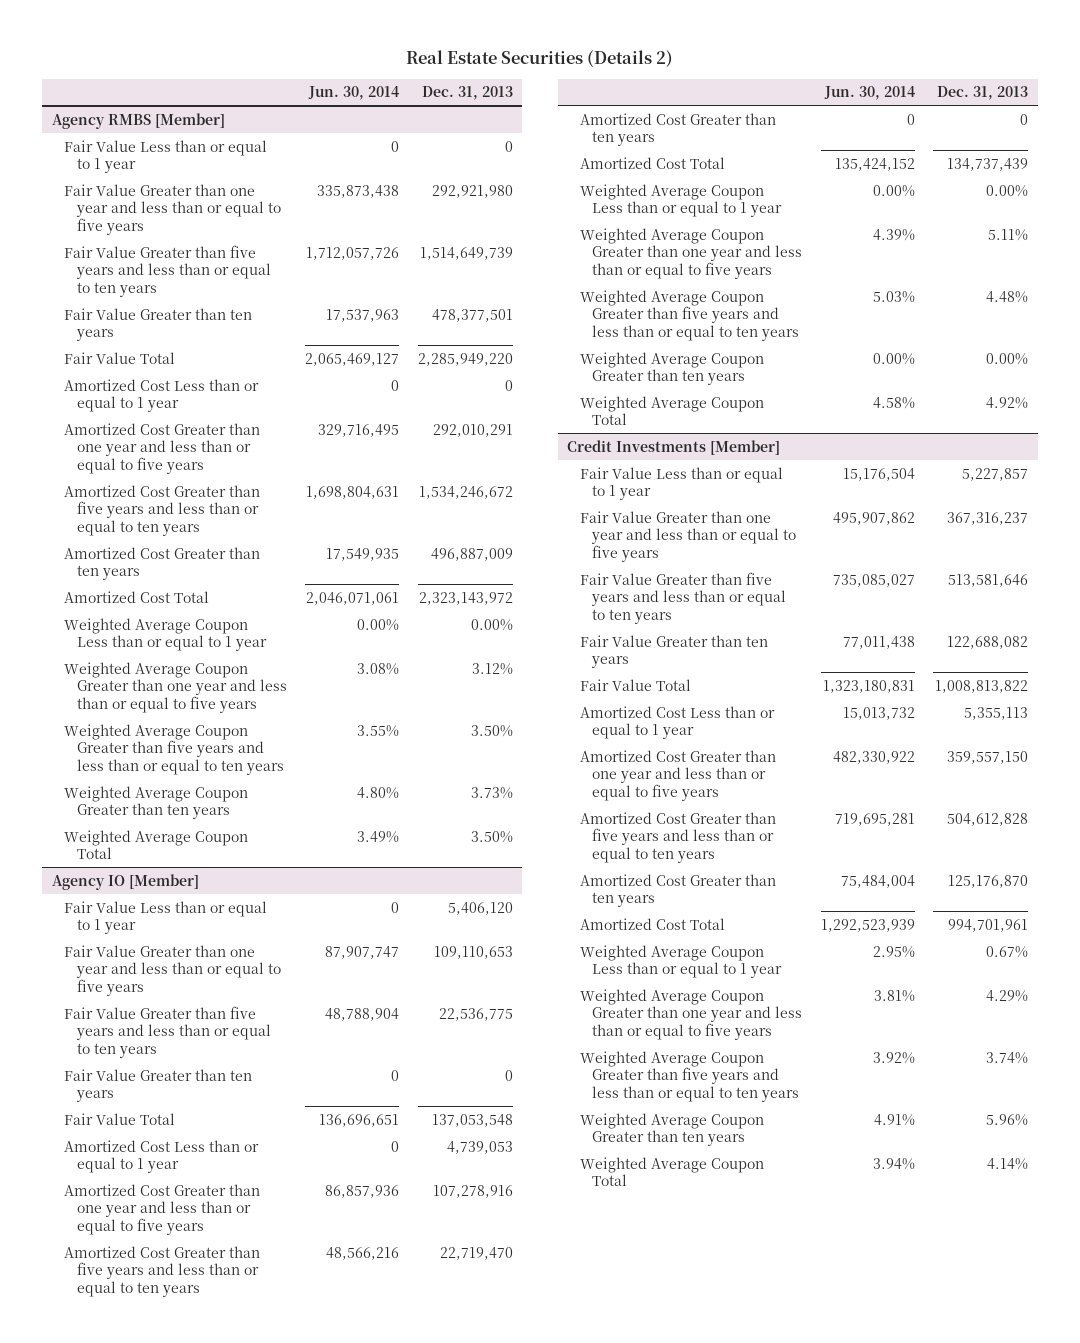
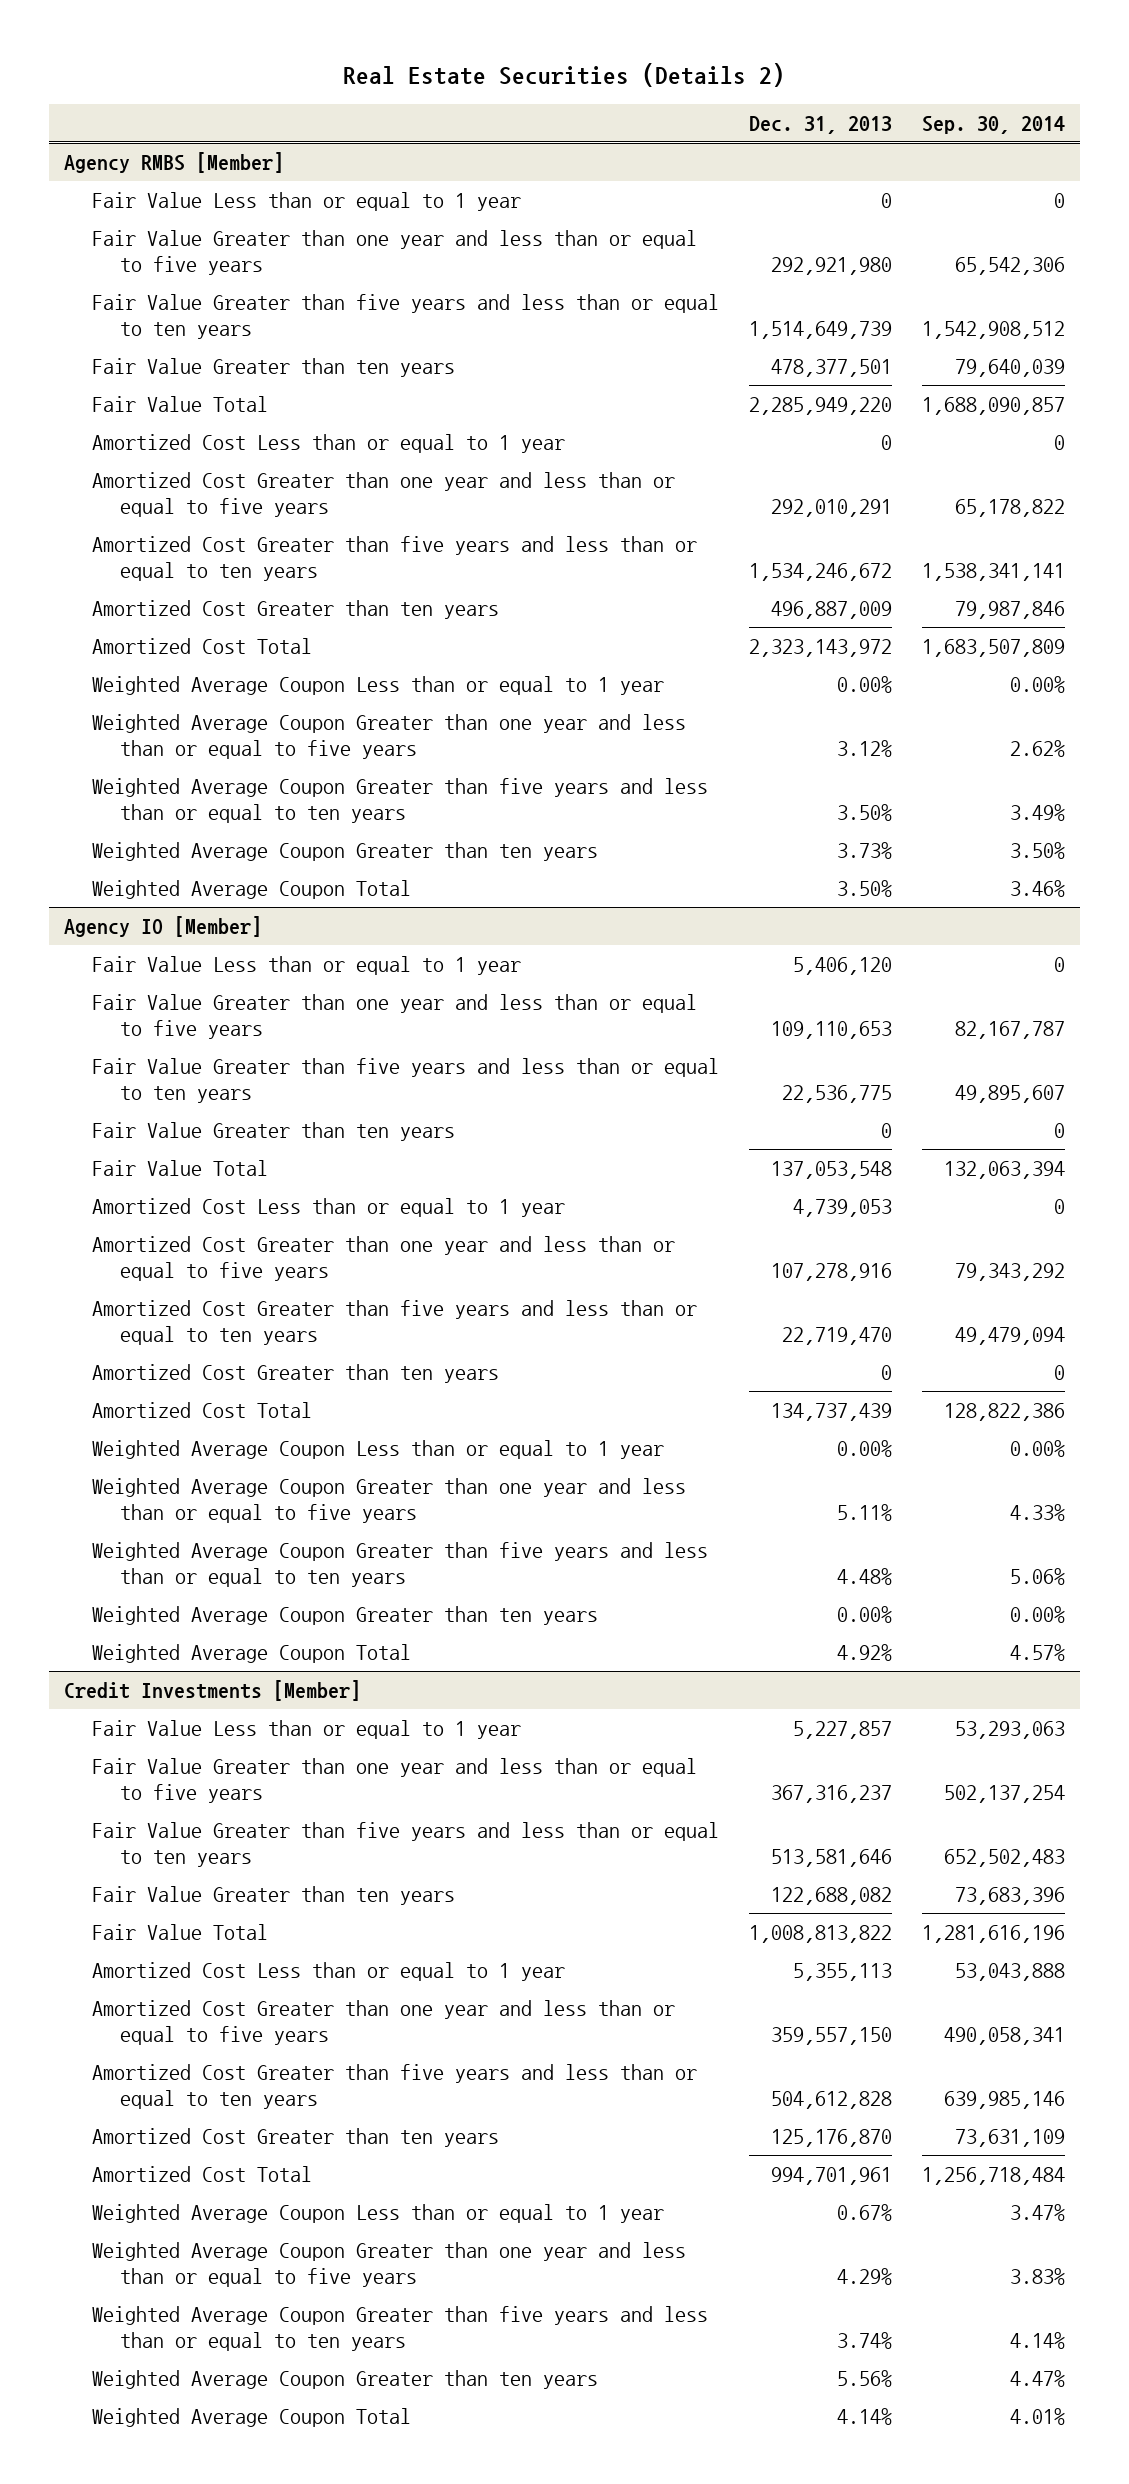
- | Jun. 30, 2014 | Dec. 31, 2013
+ | Dec. 31, 2013 | Sep. 30, 2014
@ Credit Investments [Member]
- Weighted Average Coupon Greater than ten years | 4.91% | 5.96%
+ Weighted Average Coupon Greater than ten years | 5.56% | 4.47%

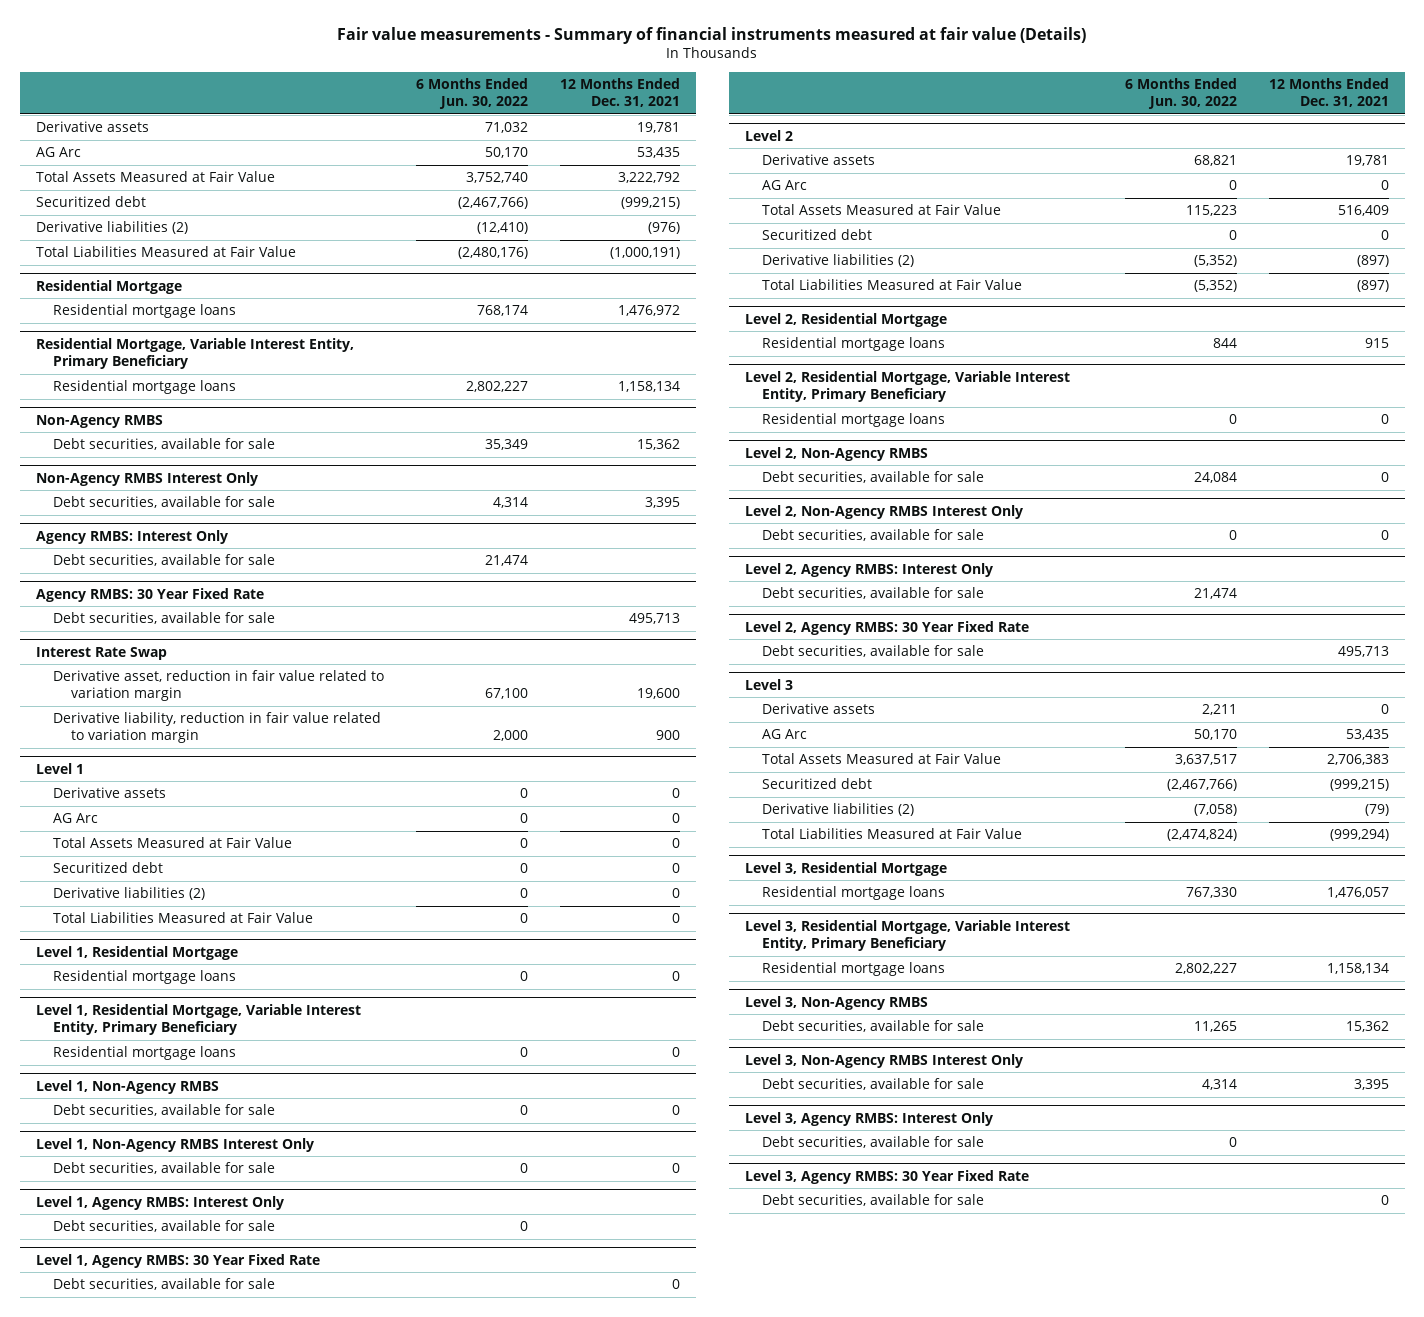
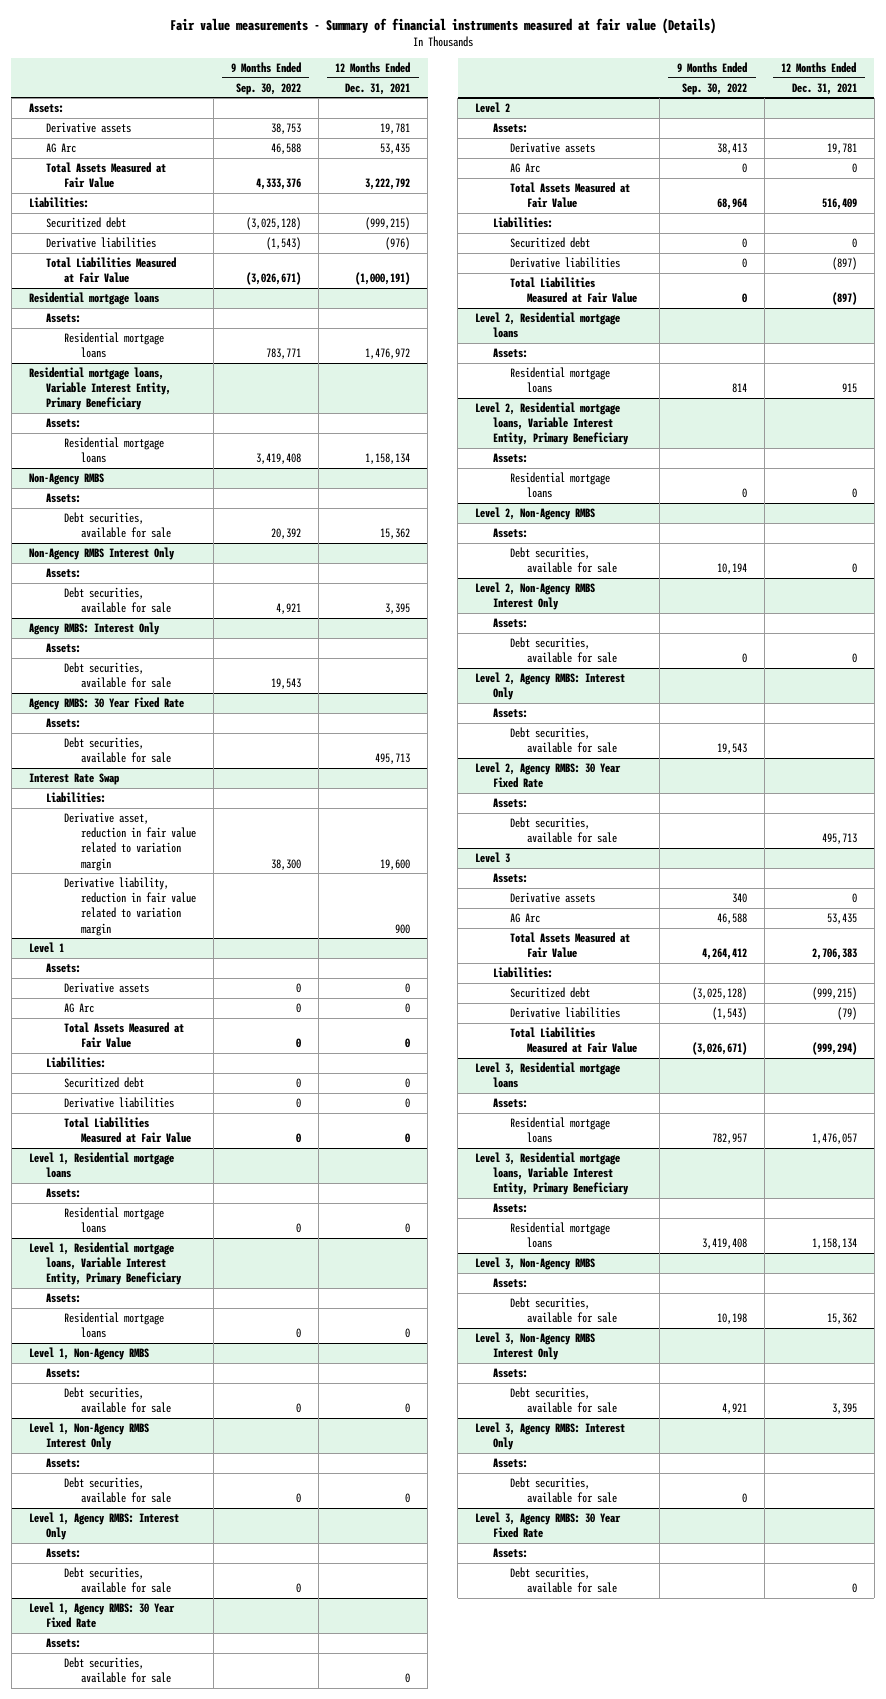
- | 6 Months Ended Jun. 30, 2022 | 12 Months Ended Dec. 31, 2021
+ | 9 Months Ended Sep. 30, 2022 | 12 Months Ended Dec. 31, 2021
+ Assets:
+ Liabilities:
- Derivative liabilities (2) | (12,410) | (976)
+ Derivative liabilities | (1,543) | (976)
- Residential Mortgage
+ Residential mortgage loans
+ Assets:
- Residential Mortgage, Variable Interest Entity, Primary Beneficiary
+ Residential mortgage loans, Variable Interest Entity, Primary Beneficiary
+ Assets:
@ Non-Agency RMBS
+ Assets:
@ Non-Agency RMBS Interest Only
+ Assets:
@ Agency RMBS: Interest Only
+ Assets:
@ Agency RMBS: 30 Year Fixed Rate
+ Assets:
@ Interest Rate Swap
+ Liabilities:
@ Level 1
+ Assets:
+ Liabilities:
- Derivative liabilities (2) | 0 | 0
+ Derivative liabilities | 0 | 0
- Level 1, Residential Mortgage
+ Level 1, Residential mortgage loans
+ Assets:
- Level 1, Residential Mortgage, Variable Interest Entity, Primary Beneficiary
+ Level 1, Residential mortgage loans, Variable Interest Entity, Primary Beneficiary
+ Assets:
@ Level 1, Non-Agency RMBS
+ Assets:
@ Level 1, Non-Agency RMBS Interest Only
+ Assets:
@ Level 1, Agency RMBS: Interest Only
+ Assets:
@ Level 1, Agency RMBS: 30 Year Fixed Rate
+ Assets:
@ Level 2
+ Assets:
+ Liabilities:
- Derivative liabilities (2) | (5,352) | (897)
+ Derivative liabilities | 0 | (897)
- Level 2, Residential Mortgage
+ Level 2, Residential mortgage loans
+ Assets:
- Level 2, Residential Mortgage, Variable Interest Entity, Primary Beneficiary
+ Level 2, Residential mortgage loans, Variable Interest Entity, Primary Beneficiary
+ Assets:
@ Level 2, Non-Agency RMBS
+ Assets:
@ Level 2, Non-Agency RMBS Interest Only
+ Assets:
@ Level 2, Agency RMBS: Interest Only
+ Assets:
@ Level 2, Agency RMBS: 30 Year Fixed Rate
+ Assets:
@ Level 3
+ Assets:
+ Liabilities:
- Derivative liabilities (2) | (7,058) | (79)
+ Derivative liabilities | (1,543) | (79)
- Level 3, Residential Mortgage
+ Level 3, Residential mortgage loans
+ Assets:
- Level 3, Residential Mortgage, Variable Interest Entity, Primary Beneficiary
+ Level 3, Residential mortgage loans, Variable Interest Entity, Primary Beneficiary
+ Assets:
@ Level 3, Non-Agency RMBS
+ Assets:
@ Level 3, Non-Agency RMBS Interest Only
+ Assets:
@ Level 3, Agency RMBS: Interest Only
+ Assets:
@ Level 3, Agency RMBS: 30 Year Fixed Rate
+ Assets:

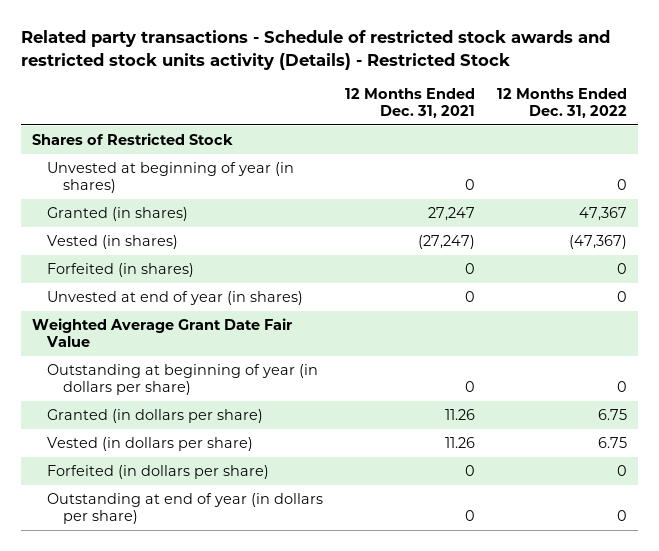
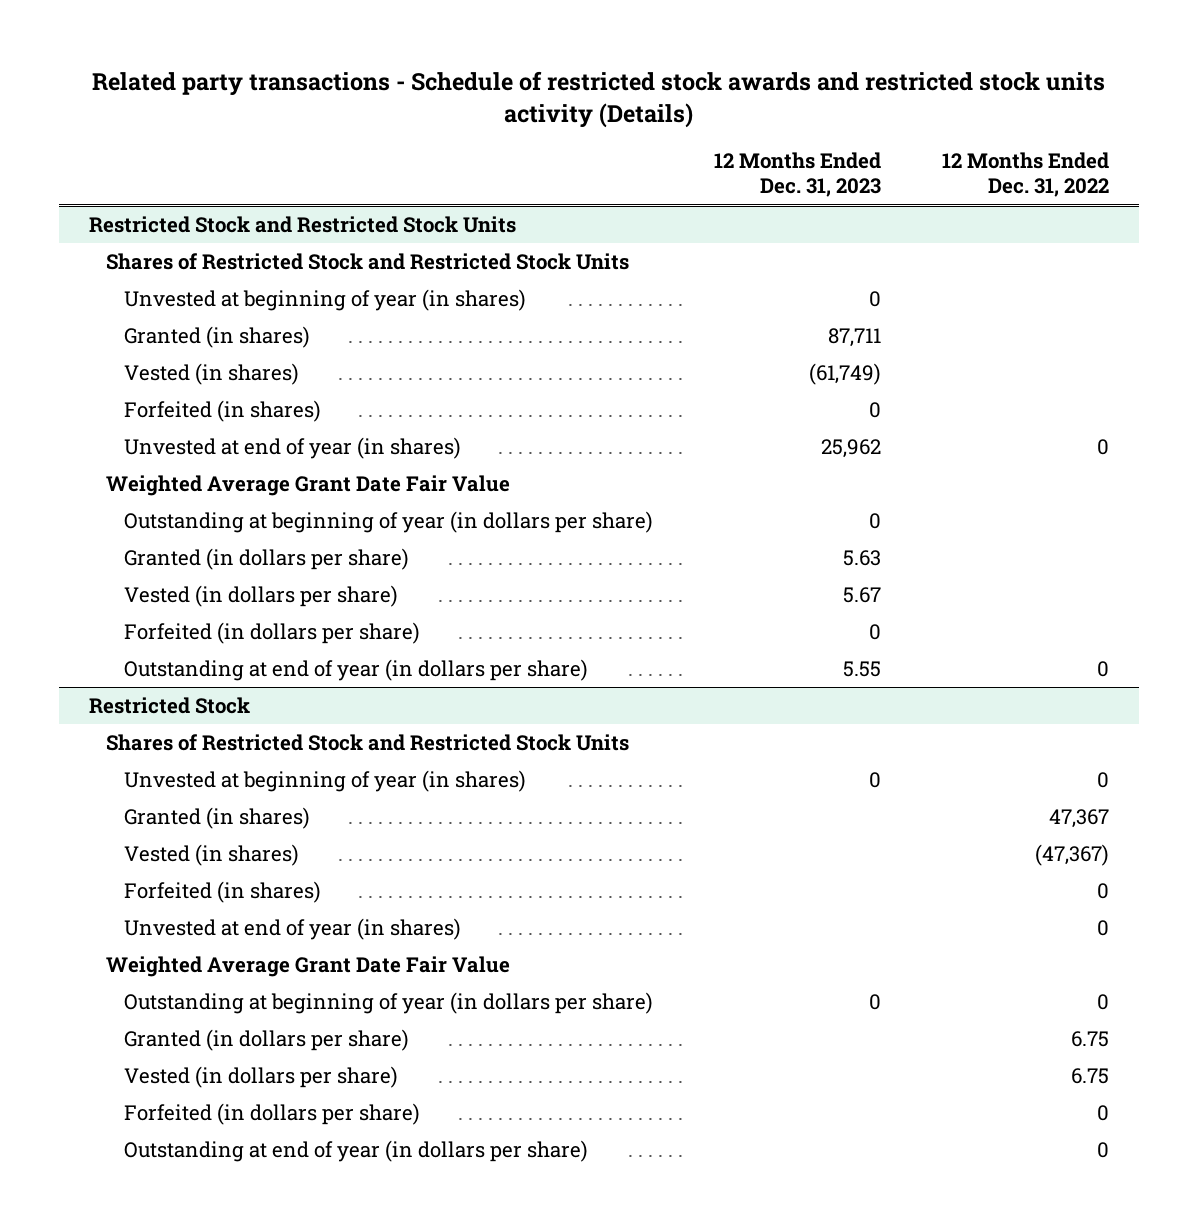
- Related party transactions - Schedule of restricted stock awards and restricted stock units activity (Details) - Restricted Stock
+ Related party transactions - Schedule of restricted stock awards and restricted stock units activity (Details)
- | 12 Months Ended Dec. 31, 2021 | 12 Months Ended Dec. 31, 2022
+ | 12 Months Ended Dec. 31, 2023 | 12 Months Ended Dec. 31, 2022
- Shares of Restricted Stock
+ Restricted Stock and Restricted Stock Units
+ Shares of Restricted Stock and Restricted Stock Units
+ Unvested at beginning of year (in shares) | 0 |
+ Granted (in shares) | 87,711 |
+ Vested (in shares) | (61,749) |
+ Forfeited (in shares) | 0 |
+ Unvested at end of year (in shares) | 25,962 | 0
+ Weighted Average Grant Date Fair Value
+ Outstanding at beginning of year (in dollars per share) | 0 |
+ Granted (in dollars per share) | 5.63 |
+ Vested (in dollars per share) | 5.67 |
+ Forfeited (in dollars per share) | 0 |
+ Outstanding at end of year (in dollars per share) | 5.55 | 0
+ Restricted Stock
+ Shares of Restricted Stock and Restricted Stock Units

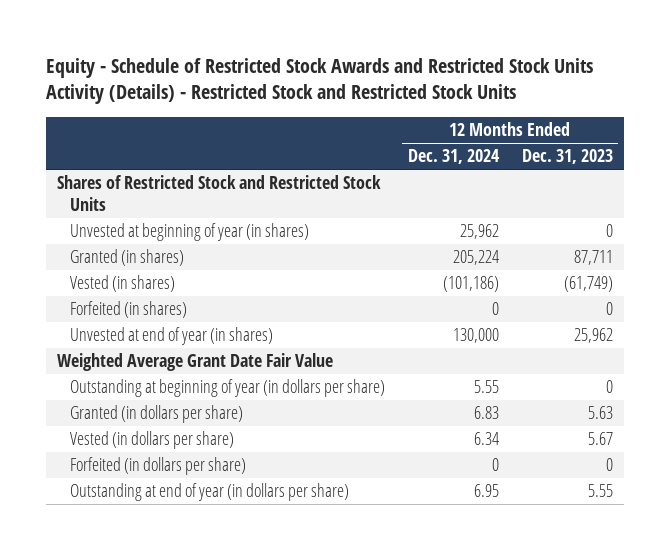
- Related party transactions - Schedule of restricted stock awards and restricted stock units activity (Details)
+ Equity - Schedule of Restricted Stock Awards and Restricted Stock Units Activity (Details) - Restricted Stock and Restricted Stock Units
- | 12 Months Ended Dec. 31, 2023 | 12 Months Ended Dec. 31, 2022
+ | 12 Months Ended Dec. 31, 2024 | 12 Months Ended Dec. 31, 2023
- Restricted Stock and Restricted Stock Units
- Restricted Stock
- Shares of Restricted Stock and Restricted Stock Units
- Unvested at beginning of year (in shares) | 0 | 0
- Granted (in shares) | | 47,367
- Vested (in shares) | | (47,367)
- Forfeited (in shares) | | 0
- Unvested at end of year (in shares) | | 0
- Weighted Average Grant Date Fair Value
- Outstanding at beginning of year (in dollars per share) | 0 | 0
- Granted (in dollars per share) | | 6.75
- Vested (in dollars per share) | | 6.75
- Forfeited (in dollars per share) | | 0
- Outstanding at end of year (in dollars per share) | | 0

